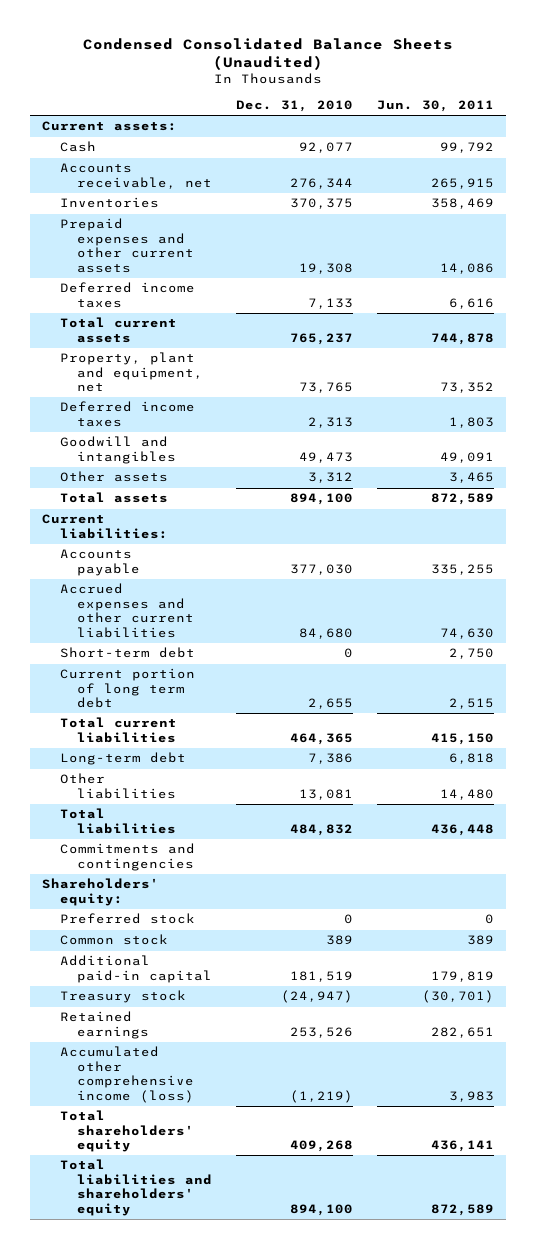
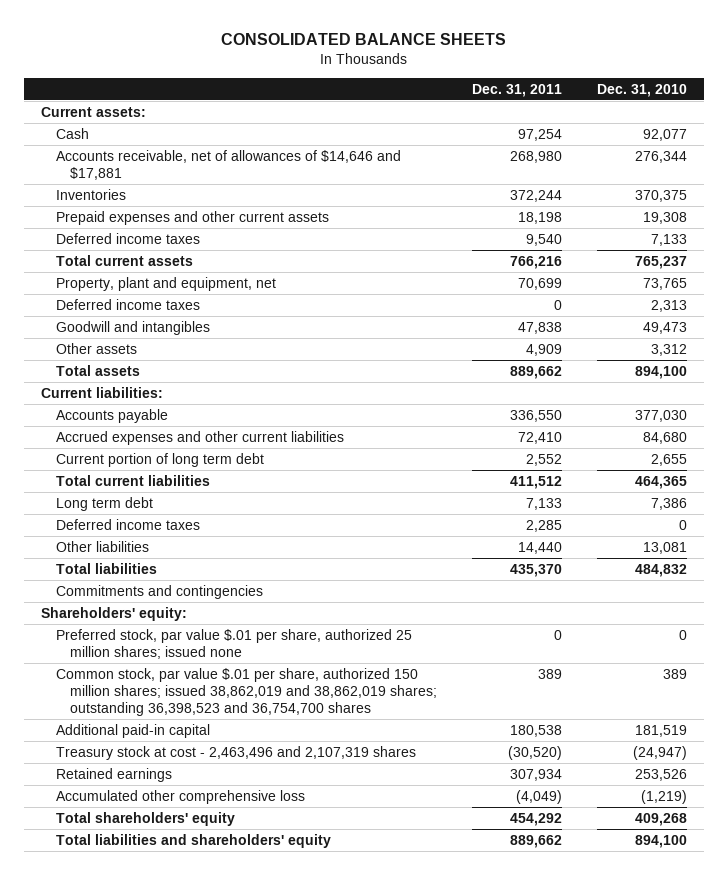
- Condensed Consolidated Balance Sheets (Unaudited)
+ CONSOLIDATED BALANCE SHEETS
- | Dec. 31, 2010 | Jun. 30, 2011
+ | Dec. 31, 2011 | Dec. 31, 2010
- Accounts receivable, net | 276,344 | 265,915
+ Accounts receivable, net of allowances of $14,646 and $17,881 | 268,980 | 276,344
- Short-term debt | 0 | 2,750
- Long-term debt | 7,386 | 6,818
+ Long term debt | 7,133 | 7,386
+ Deferred income taxes | 2,285 | 0
- Preferred stock | 0 | 0
- Common stock | 389 | 389
+ Preferred stock, par value $.01 per share, authorized 25 million shares; issued none | 0 | 0
+ Common stock, par value $.01 per share, authorized 150 million shares; issued 38,862,019 and 38,862,019 shares; outstanding 36,398,523 and 36,754,700 shares | 389 | 389
- Treasury stock | (24,947) | (30,701)
+ Treasury stock at cost - 2,463,496 and 2,107,319 shares | (30,520) | (24,947)
- Accumulated other comprehensive income (loss) | (1,219) | 3,983
+ Accumulated other comprehensive loss | (4,049) | (1,219)

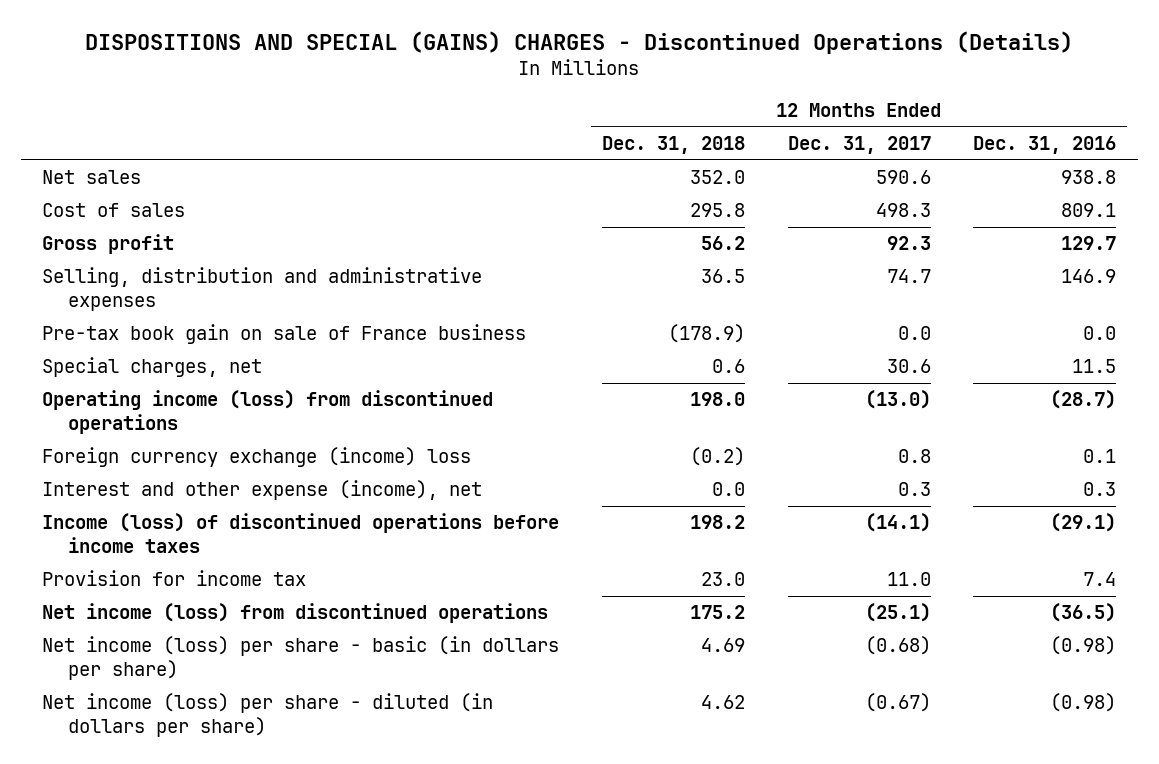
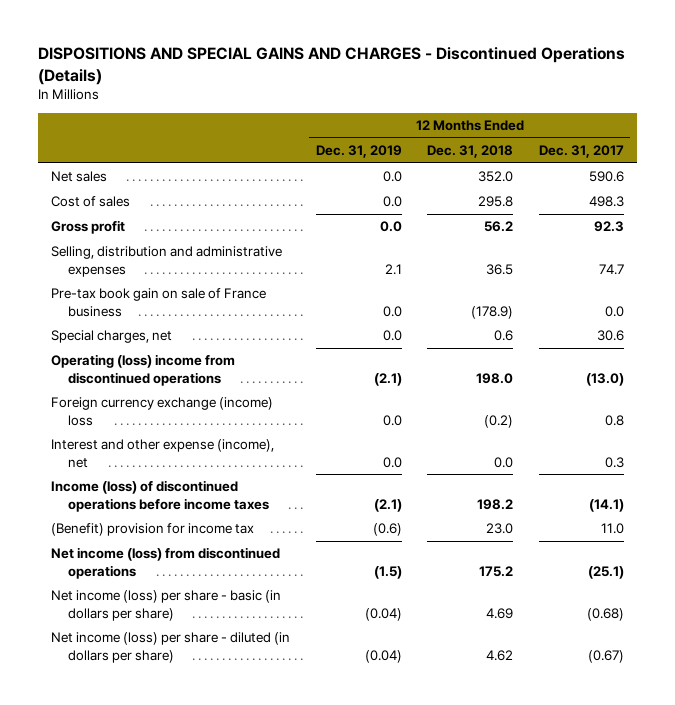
- DISPOSITIONS AND SPECIAL (GAINS) CHARGES - Discontinued Operations (Details)
+ DISPOSITIONS AND SPECIAL GAINS AND CHARGES - Discontinued Operations (Details)
- | 12 Months Ended Dec. 31, 2018 | 12 Months Ended Dec. 31, 2017 | 12 Months Ended Dec. 31, 2016
+ | 12 Months Ended Dec. 31, 2019 | 12 Months Ended Dec. 31, 2018 | 12 Months Ended Dec. 31, 2017
- Operating income (loss) from discontinued operations | 198.0 | (13.0) | (28.7)
+ Operating (loss) income from discontinued operations | (2.1) | 198.0 | (13.0)
- Provision for income tax | 23.0 | 11.0 | 7.4
+ (Benefit) provision for income tax | (0.6) | 23.0 | 11.0

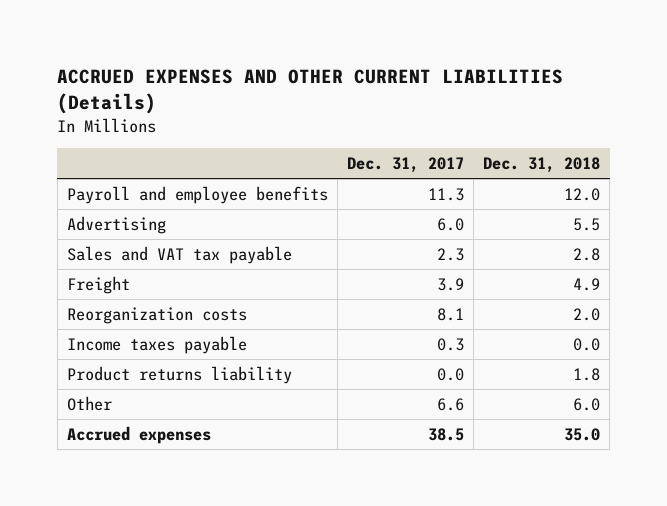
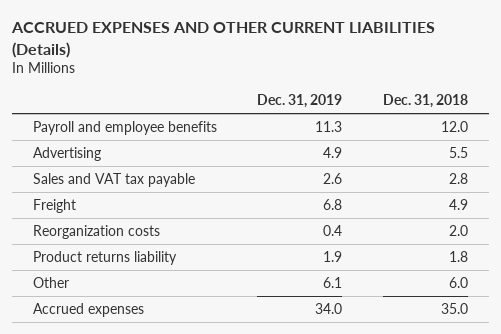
- | Dec. 31, 2017 | Dec. 31, 2018
+ | Dec. 31, 2019 | Dec. 31, 2018
- Income taxes payable | 0.3 | 0.0

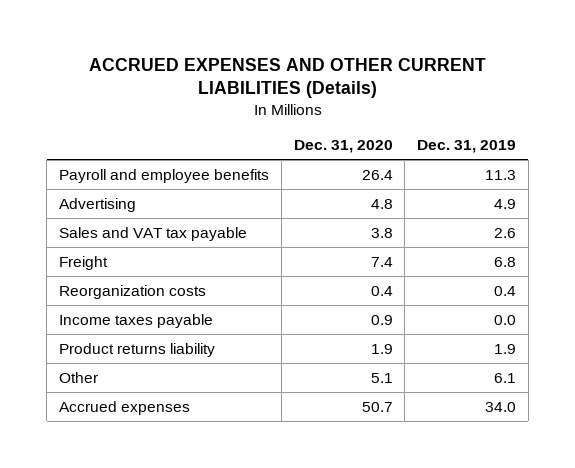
- | Dec. 31, 2019 | Dec. 31, 2018
+ | Dec. 31, 2020 | Dec. 31, 2019
+ Income taxes payable | 0.9 | 0.0

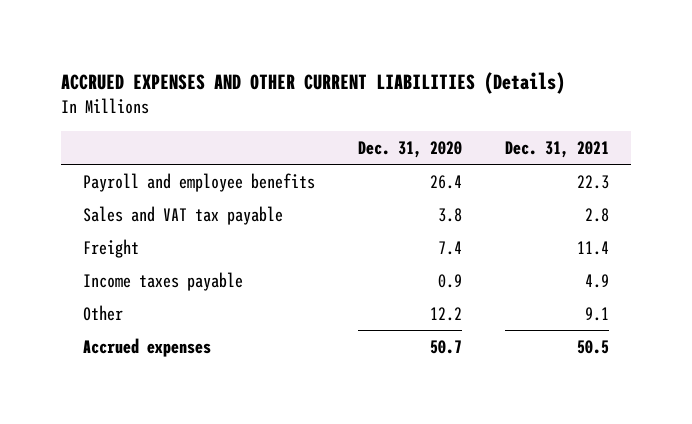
- | Dec. 31, 2020 | Dec. 31, 2019
+ | Dec. 31, 2020 | Dec. 31, 2021
- Advertising | 4.8 | 4.9
- Reorganization costs | 0.4 | 0.4
- Product returns liability | 1.9 | 1.9
- Other | 5.1 | 6.1
+ Other | 12.2 | 9.1

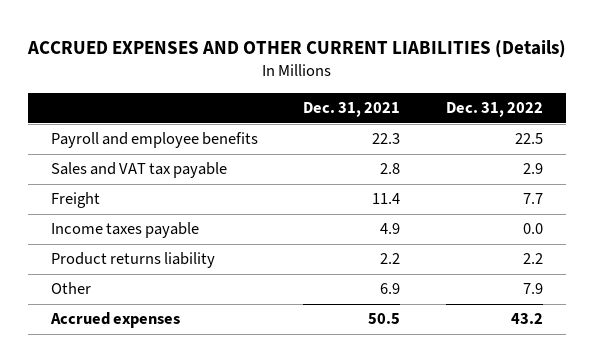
- | Dec. 31, 2020 | Dec. 31, 2021
+ | Dec. 31, 2021 | Dec. 31, 2022
- Other | 12.2 | 9.1
+ Product returns liability | 2.2 | 2.2
+ Other | 6.9 | 7.9

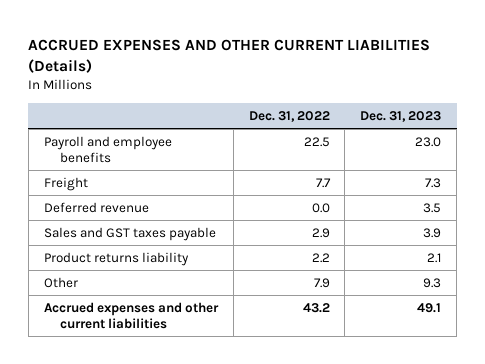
- | Dec. 31, 2021 | Dec. 31, 2022
+ | Dec. 31, 2022 | Dec. 31, 2023
- Sales and VAT tax payable | 2.8 | 2.9
- Income taxes payable | 4.9 | 0.0
+ Deferred revenue | 0.0 | 3.5
+ Sales and GST taxes payable | 2.9 | 3.9
- Accrued expenses | 50.5 | 43.2
+ Accrued expenses and other current liabilities | 43.2 | 49.1

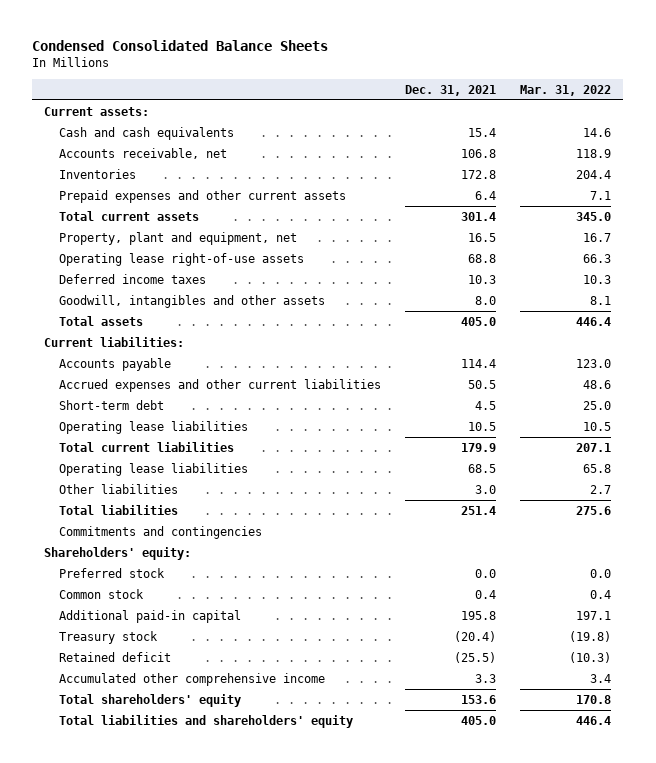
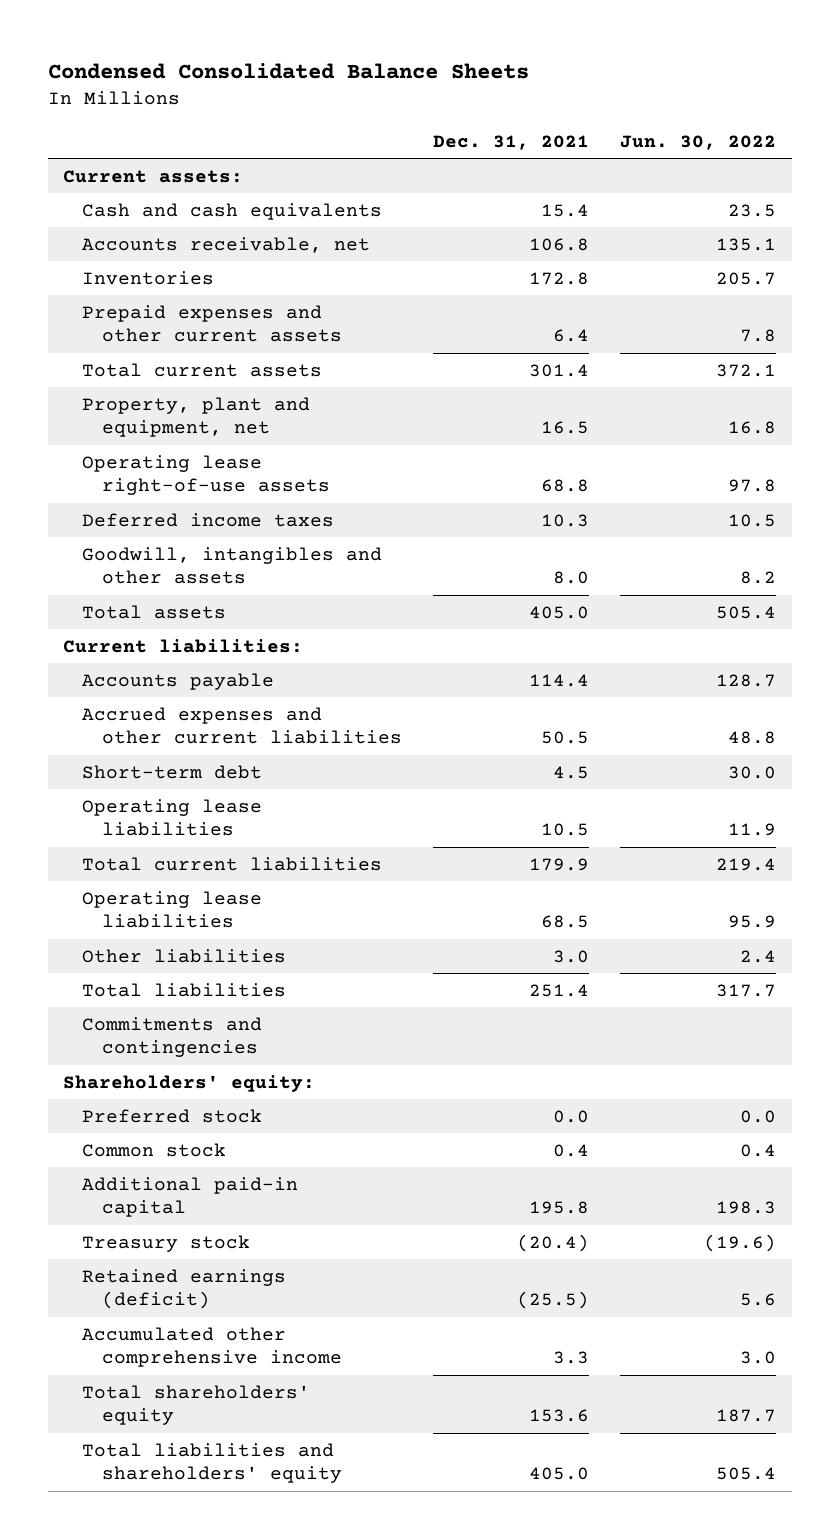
- | Dec. 31, 2021 | Mar. 31, 2022
+ | Dec. 31, 2021 | Jun. 30, 2022
- Retained deficit | (25.5) | (10.3)
+ Retained earnings (deficit) | (25.5) | 5.6

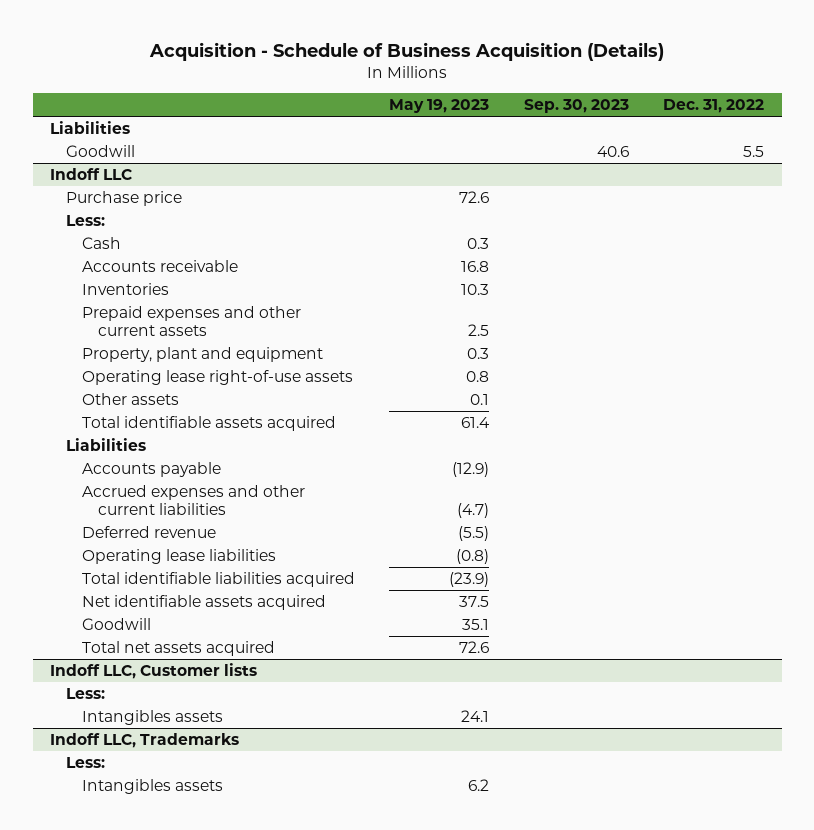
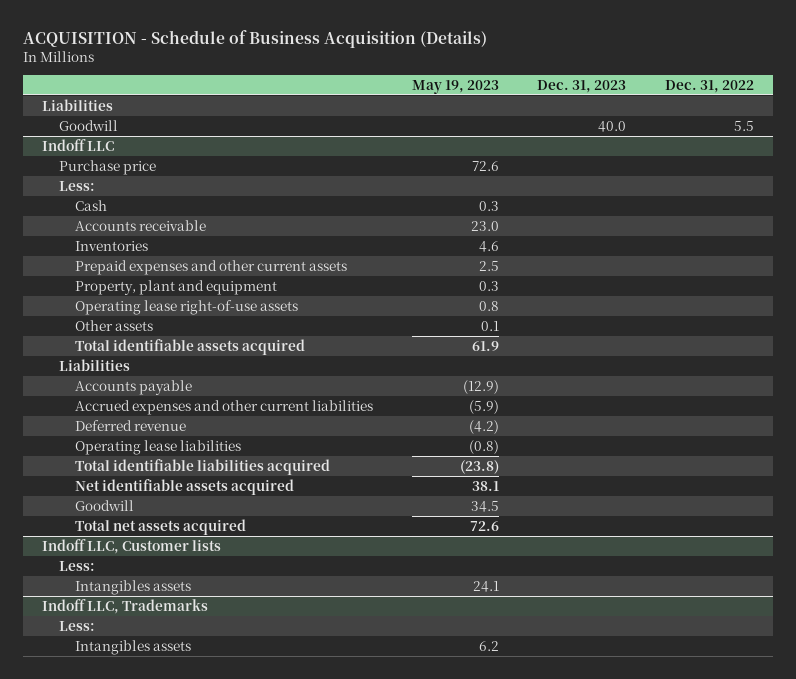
- Acquisition - Schedule of Business Acquisition (Details)
+ ACQUISITION - Schedule of Business Acquisition (Details)
- | May 19, 2023 | Sep. 30, 2023 | Dec. 31, 2022
+ | May 19, 2023 | Dec. 31, 2023 | Dec. 31, 2022
@ Indoff LLC
- Accounts receivable | 16.8 | |
- Inventories | 10.3 | |
+ Accounts receivable | 23.0 | |
+ Inventories | 4.6 | |
- Total identifiable assets acquired | 61.4 | |
+ Total identifiable assets acquired | 61.9 | |
- Accrued expenses and other current liabilities | (4.7) | |
- Deferred revenue | (5.5) | |
+ Accrued expenses and other current liabilities | (5.9) | |
+ Deferred revenue | (4.2) | |
- Total identifiable liabilities acquired | (23.9) | |
- Net identifiable assets acquired | 37.5 | |
- Goodwill | 35.1 | |
+ Total identifiable liabilities acquired | (23.8) | |
+ Net identifiable assets acquired | 38.1 | |
+ Goodwill | 34.5 | |

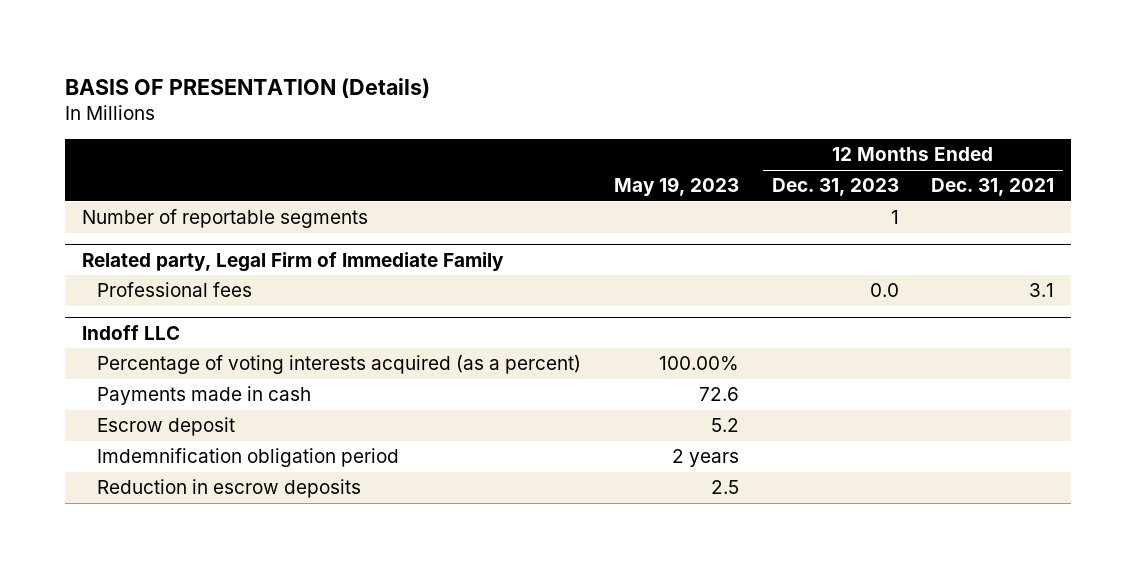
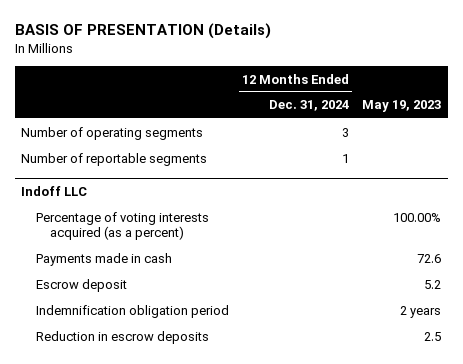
- | May 19, 2023 | 12 Months Ended Dec. 31, 2023 | 12 Months Ended Dec. 31, 2021
+ | 12 Months Ended Dec. 31, 2024 | May 19, 2023
+ Number of operating segments | 3 |
- Related party, Legal Firm of Immediate Family
- Professional fees | | 0.0 | 3.1
@ Indoff LLC
- Imdemnification obligation period | 2 years | |
+ Indemnification obligation period | | 2 years

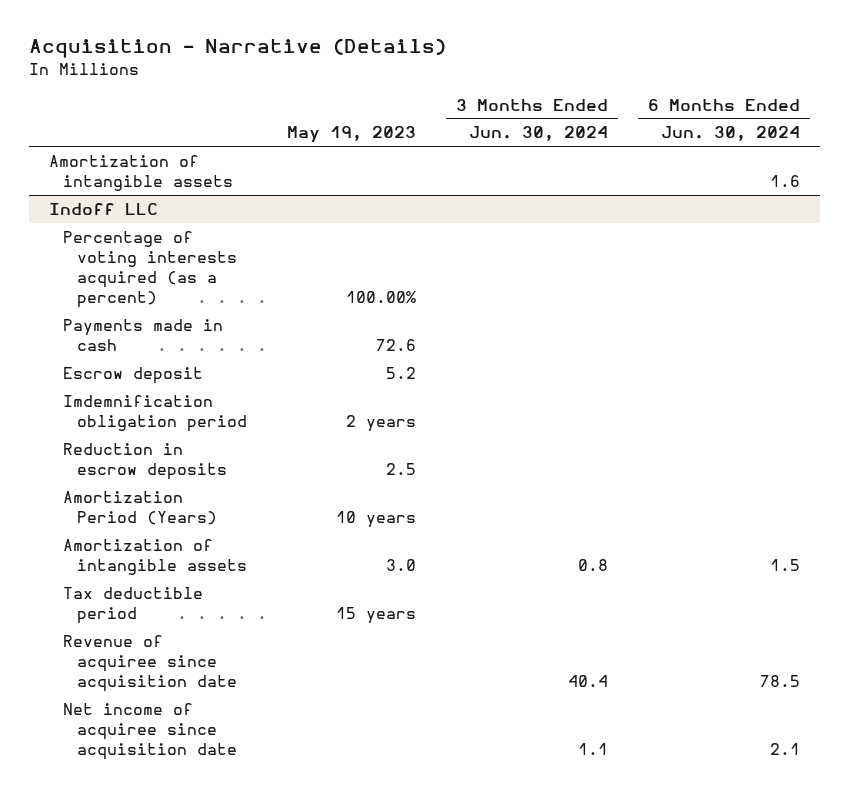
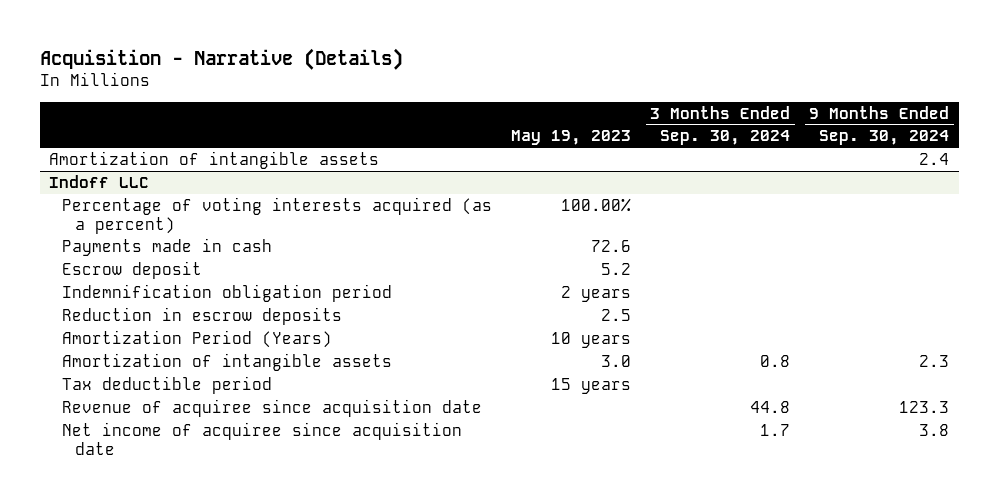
- | May 19, 2023 | 3 Months Ended Jun. 30, 2024 | 6 Months Ended Jun. 30, 2024
+ | May 19, 2023 | 3 Months Ended Sep. 30, 2024 | 9 Months Ended Sep. 30, 2024
@ Indoff LLC
- Imdemnification obligation period | 2 years | |
+ Indemnification obligation period | 2 years | |

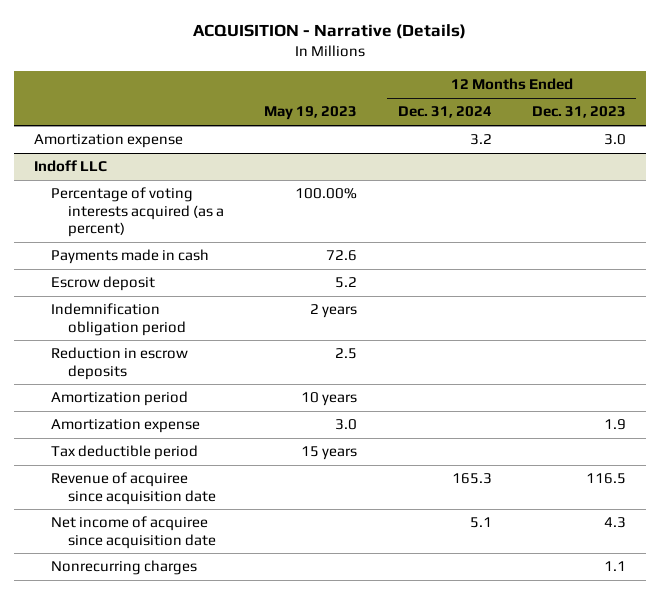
- Acquisition - Narrative (Details)
+ ACQUISITION - Narrative (Details)
- | May 19, 2023 | 3 Months Ended Sep. 30, 2024 | 9 Months Ended Sep. 30, 2024
+ | May 19, 2023 | 12 Months Ended Dec. 31, 2024 | 12 Months Ended Dec. 31, 2023
- Amortization of intangible assets | | | 2.4
+ Amortization expense | | 3.2 | 3.0
@ Indoff LLC
- Amortization Period (Years) | 10 years | |
- Amortization of intangible assets | 3.0 | 0.8 | 2.3
+ Amortization period | 10 years | |
+ Amortization expense | 3.0 | | 1.9
+ Nonrecurring charges | | | 1.1

